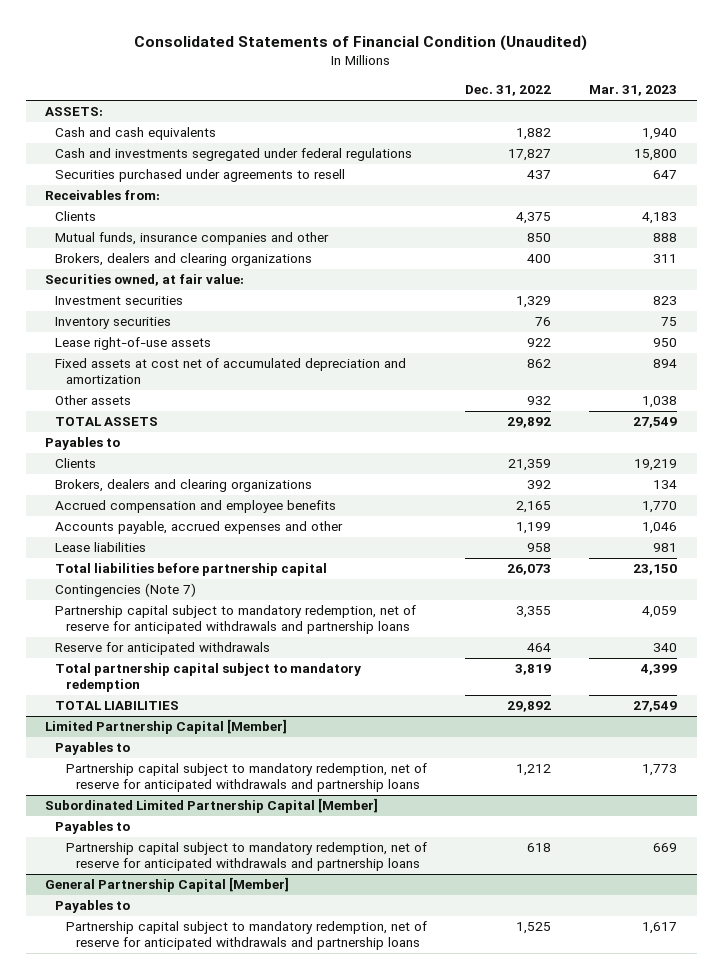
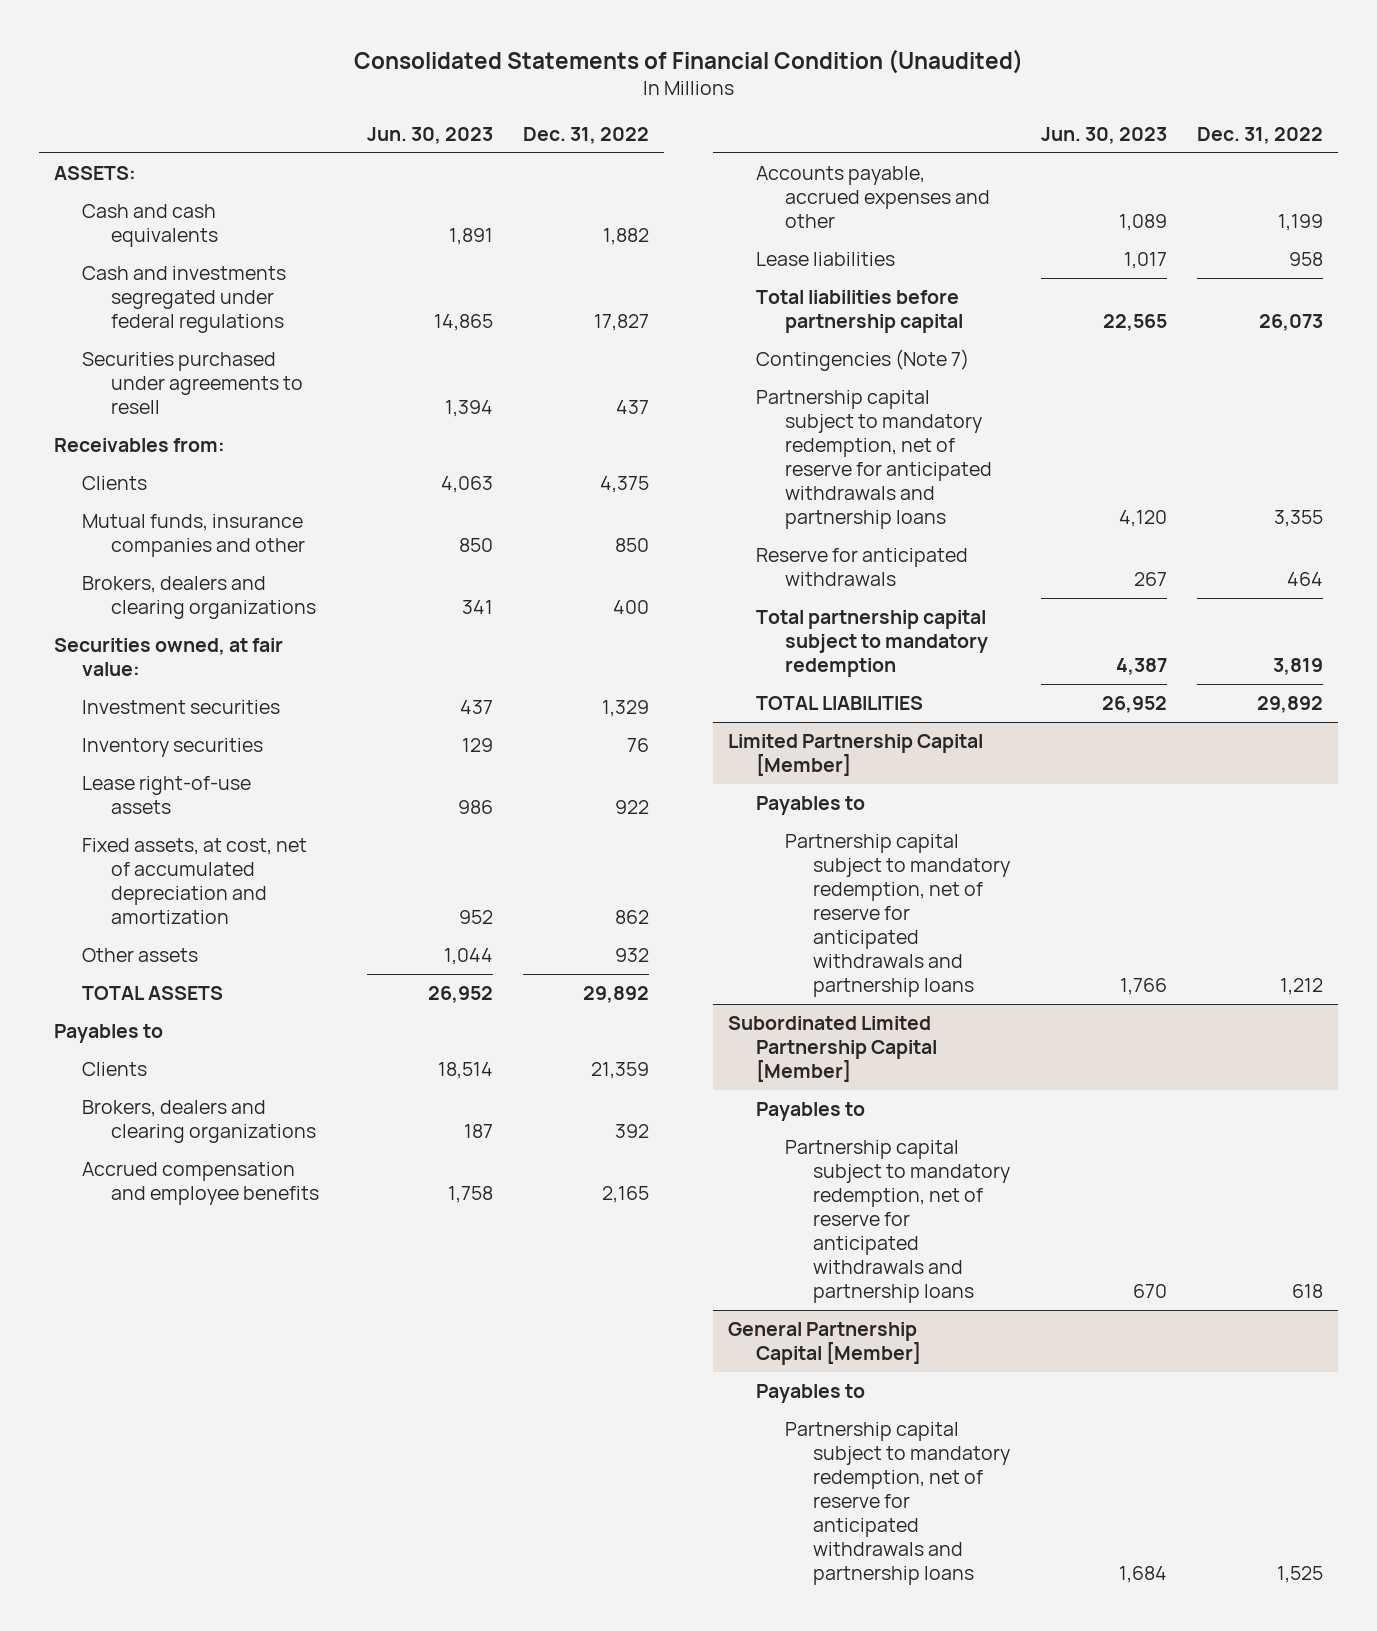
- | Dec. 31, 2022 | Mar. 31, 2023
+ | Jun. 30, 2023 | Dec. 31, 2022
- Fixed assets at cost net of accumulated depreciation and amortization | 862 | 894
+ Fixed assets, at cost, net of accumulated depreciation and amortization | 952 | 862

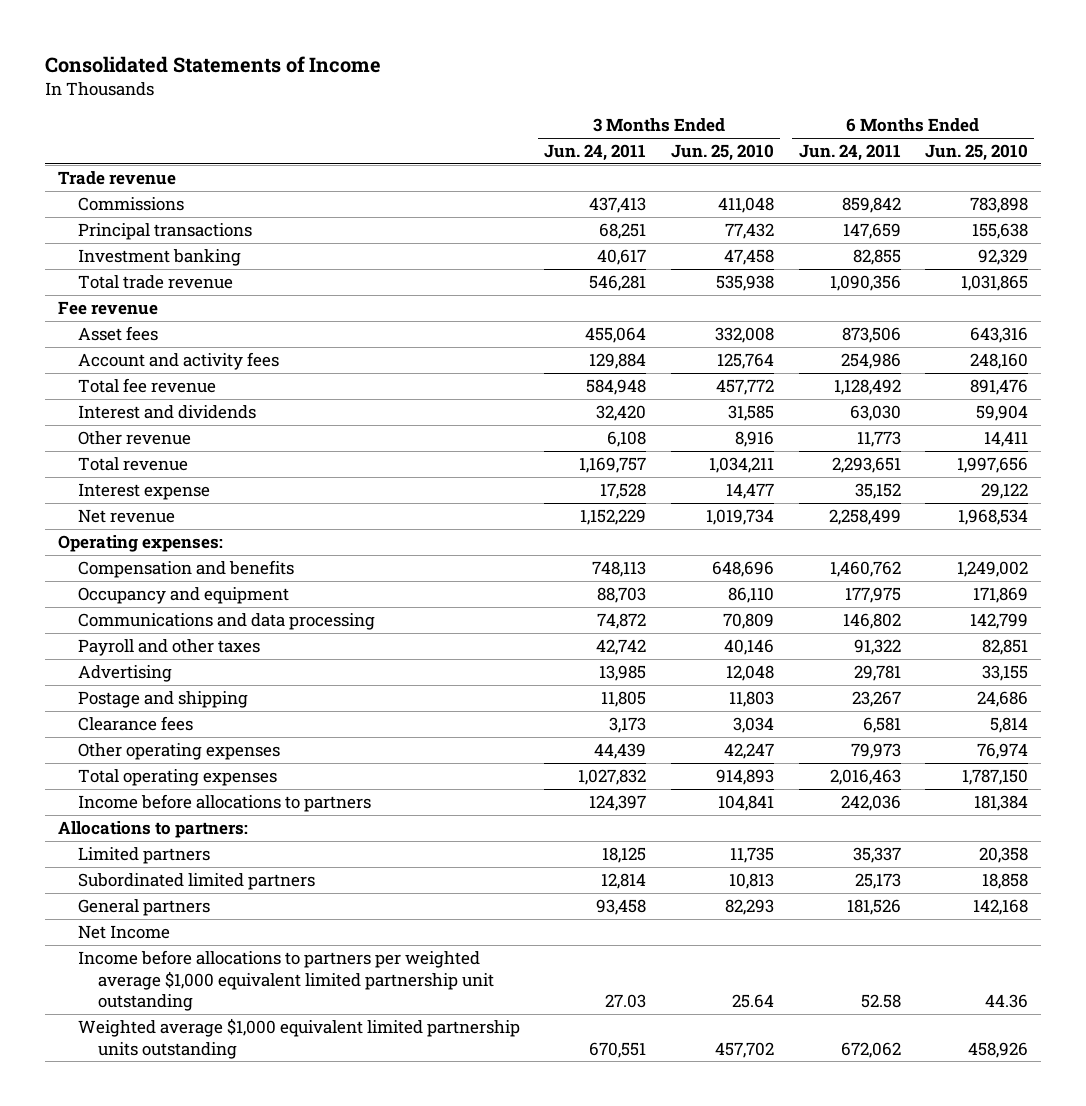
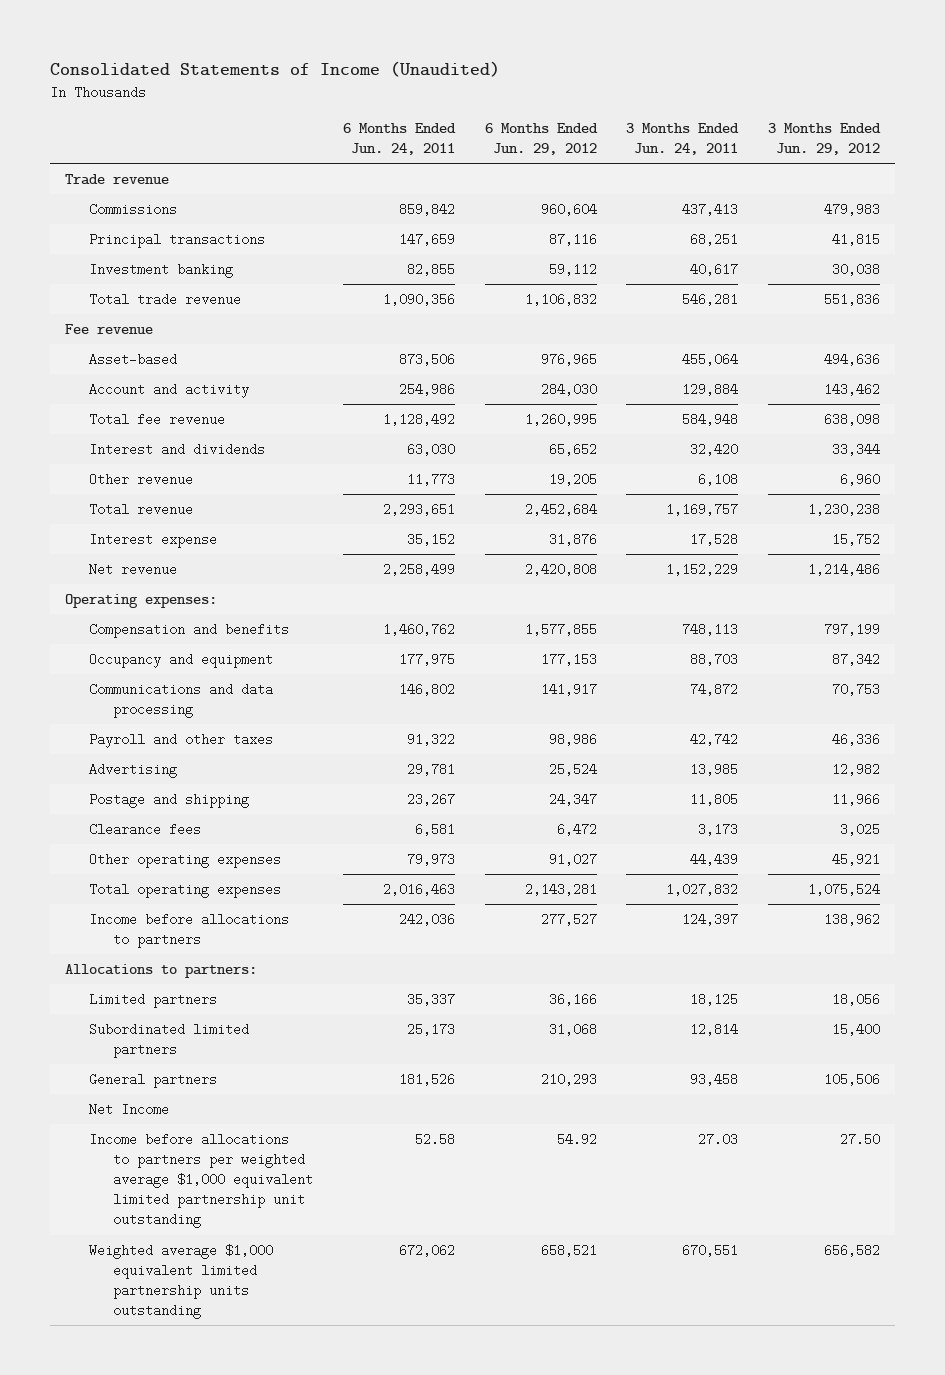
- Consolidated Statements of Income
+ Consolidated Statements of Income (Unaudited)
- | 3 Months Ended Jun. 24, 2011 | 3 Months Ended Jun. 25, 2010 | 6 Months Ended Jun. 24, 2011 | 6 Months Ended Jun. 25, 2010
+ | 6 Months Ended Jun. 24, 2011 | 6 Months Ended Jun. 29, 2012 | 3 Months Ended Jun. 24, 2011 | 3 Months Ended Jun. 29, 2012
- Asset fees | 455,064 | 332,008 | 873,506 | 643,316
- Account and activity fees | 129,884 | 125,764 | 254,986 | 248,160
+ Asset-based | 873,506 | 976,965 | 455,064 | 494,636
+ Account and activity | 254,986 | 284,030 | 129,884 | 143,462

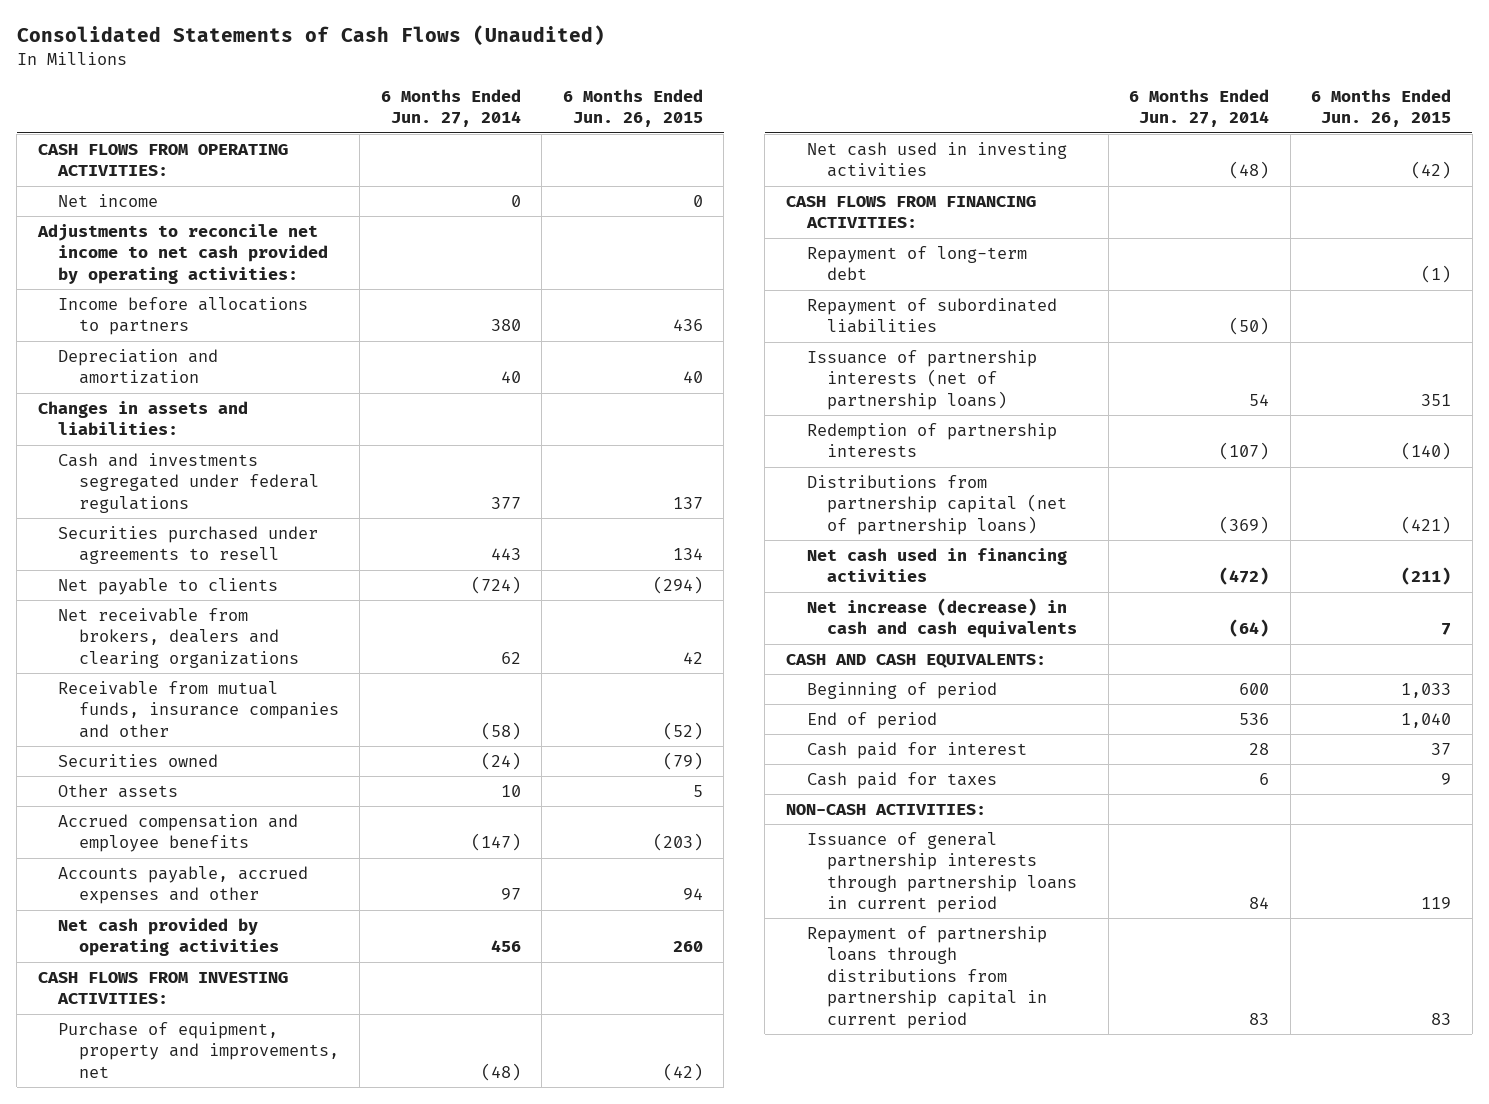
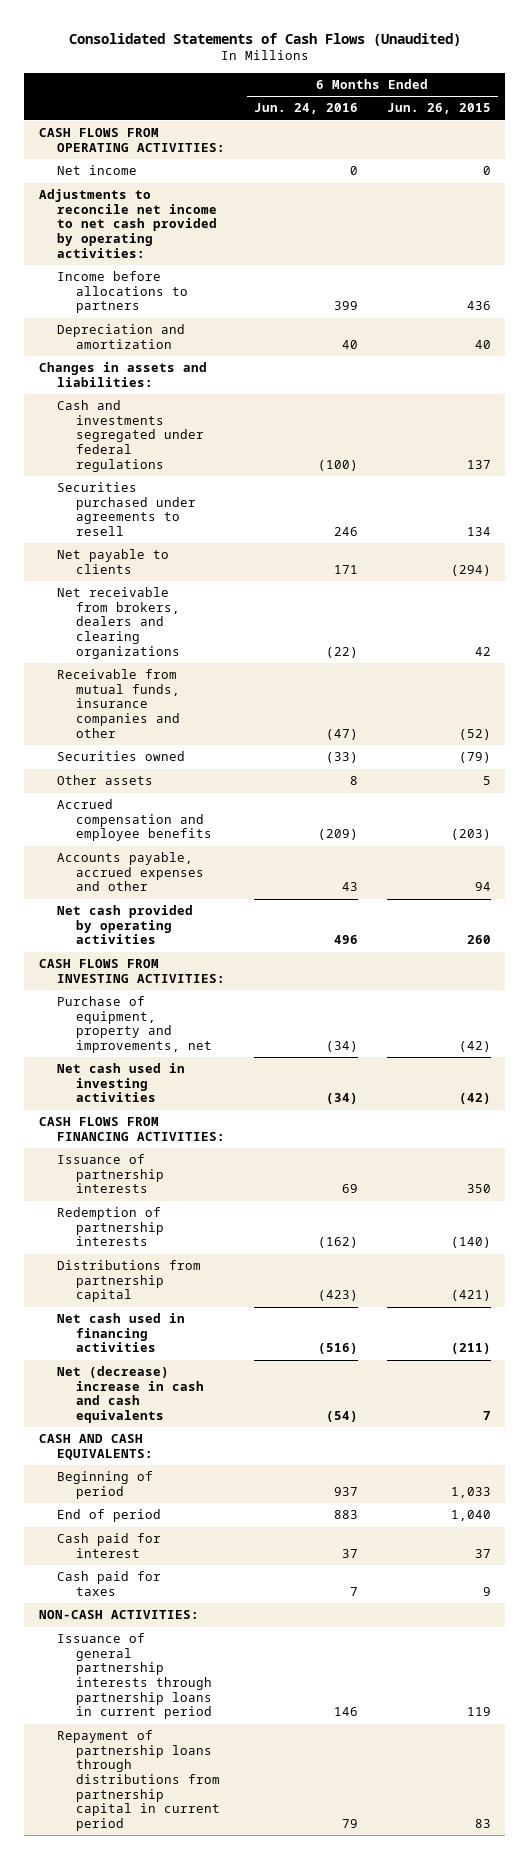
- | 6 Months Ended Jun. 27, 2014 | 6 Months Ended Jun. 26, 2015
+ | 6 Months Ended Jun. 24, 2016 | 6 Months Ended Jun. 26, 2015
- Repayment of long-term debt | | (1)
- Repayment of subordinated liabilities | (50) |
- Issuance of partnership interests (net of partnership loans) | 54 | 351
+ Issuance of partnership interests | 69 | 350
- Distributions from partnership capital (net of partnership loans) | (369) | (421)
+ Distributions from partnership capital | (423) | (421)
- Net increase (decrease) in cash and cash equivalents | (64) | 7
+ Net (decrease) increase in cash and cash equivalents | (54) | 7

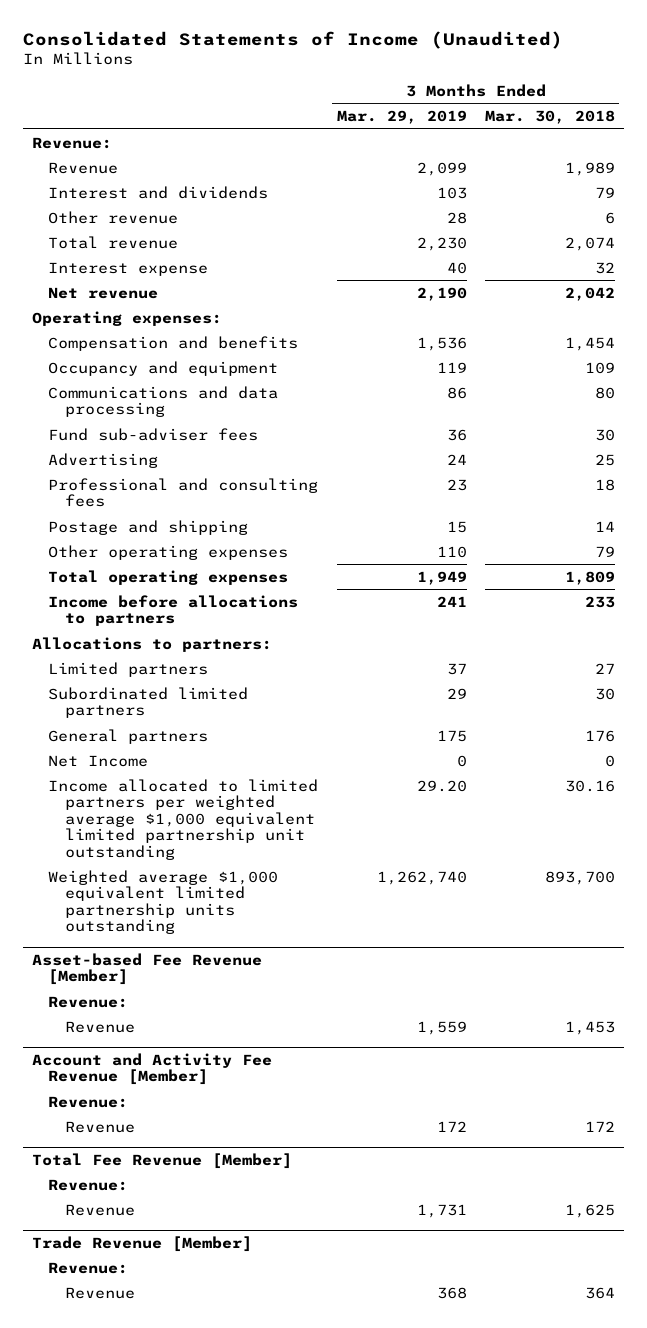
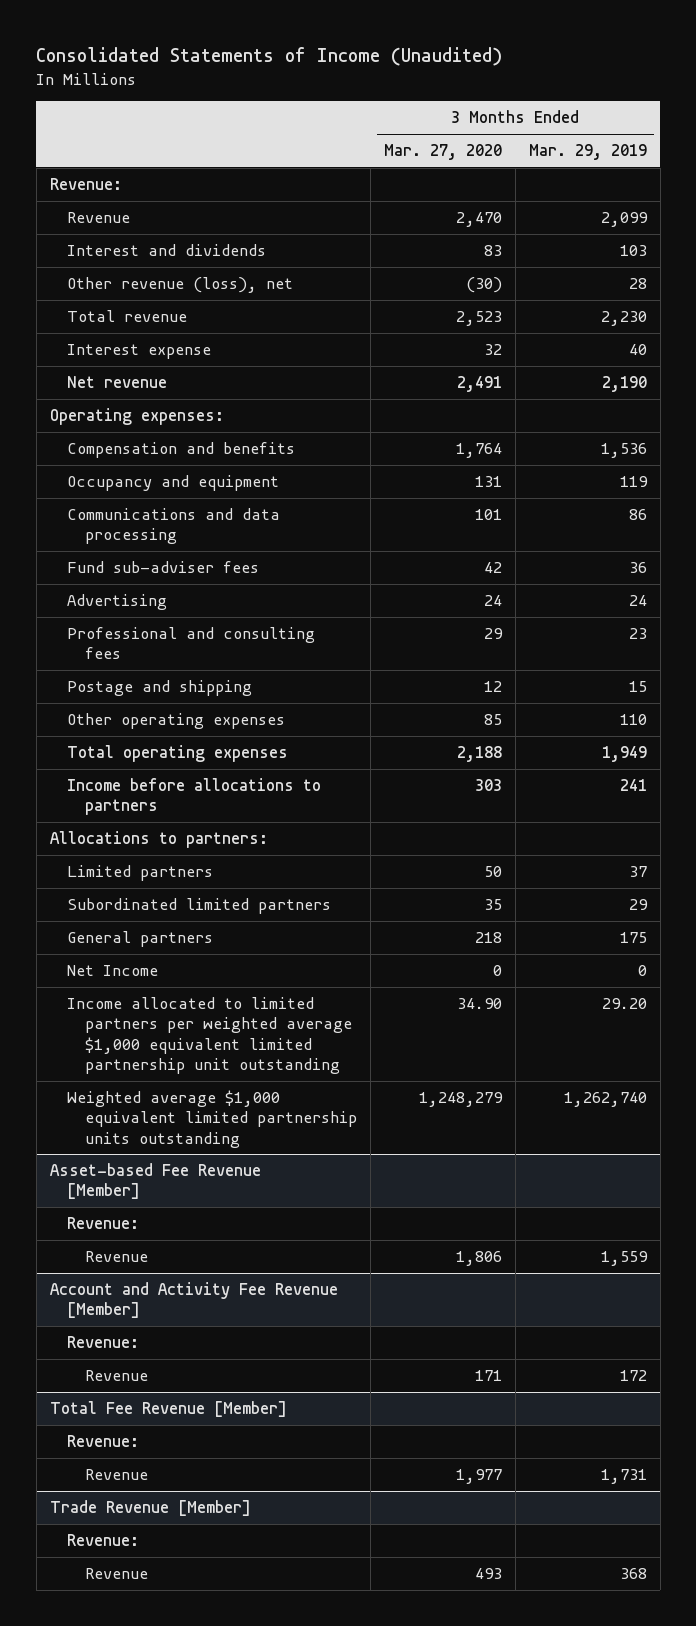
- | 3 Months Ended Mar. 29, 2019 | 3 Months Ended Mar. 30, 2018
+ | 3 Months Ended Mar. 27, 2020 | 3 Months Ended Mar. 29, 2019
- Other revenue | 28 | 6
+ Other revenue (loss), net | (30) | 28

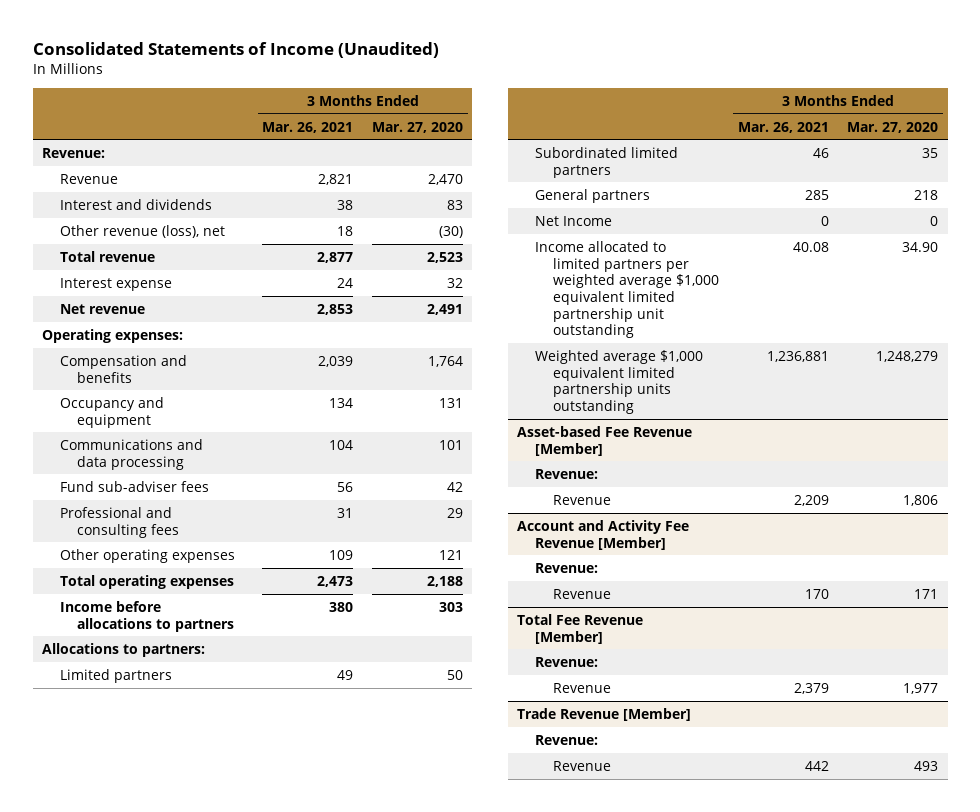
- | 3 Months Ended Mar. 27, 2020 | 3 Months Ended Mar. 29, 2019
+ | 3 Months Ended Mar. 26, 2021 | 3 Months Ended Mar. 27, 2020
- Advertising | 24 | 24
- Postage and shipping | 12 | 15
- Other operating expenses | 85 | 110
+ Other operating expenses | 109 | 121

